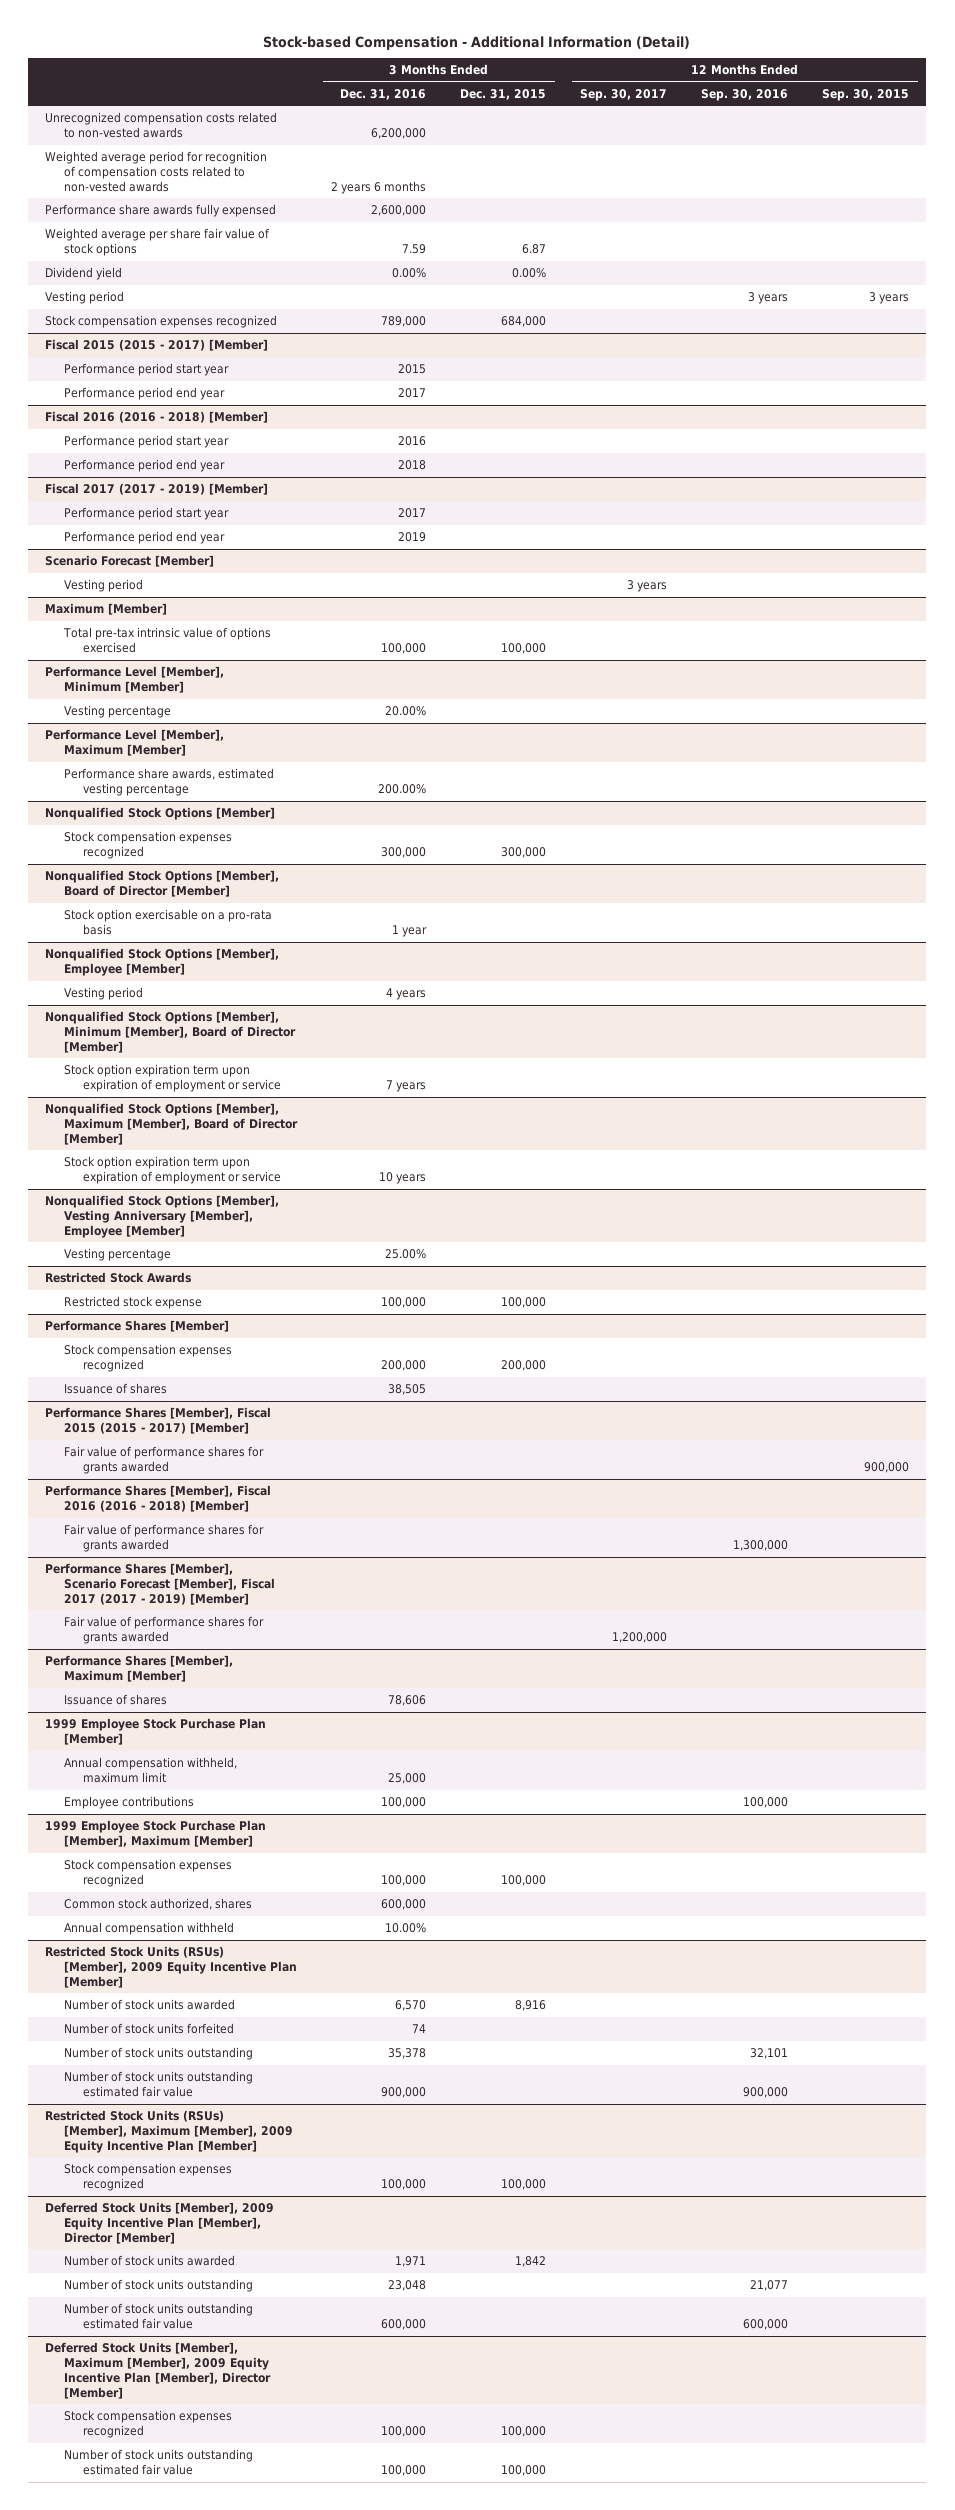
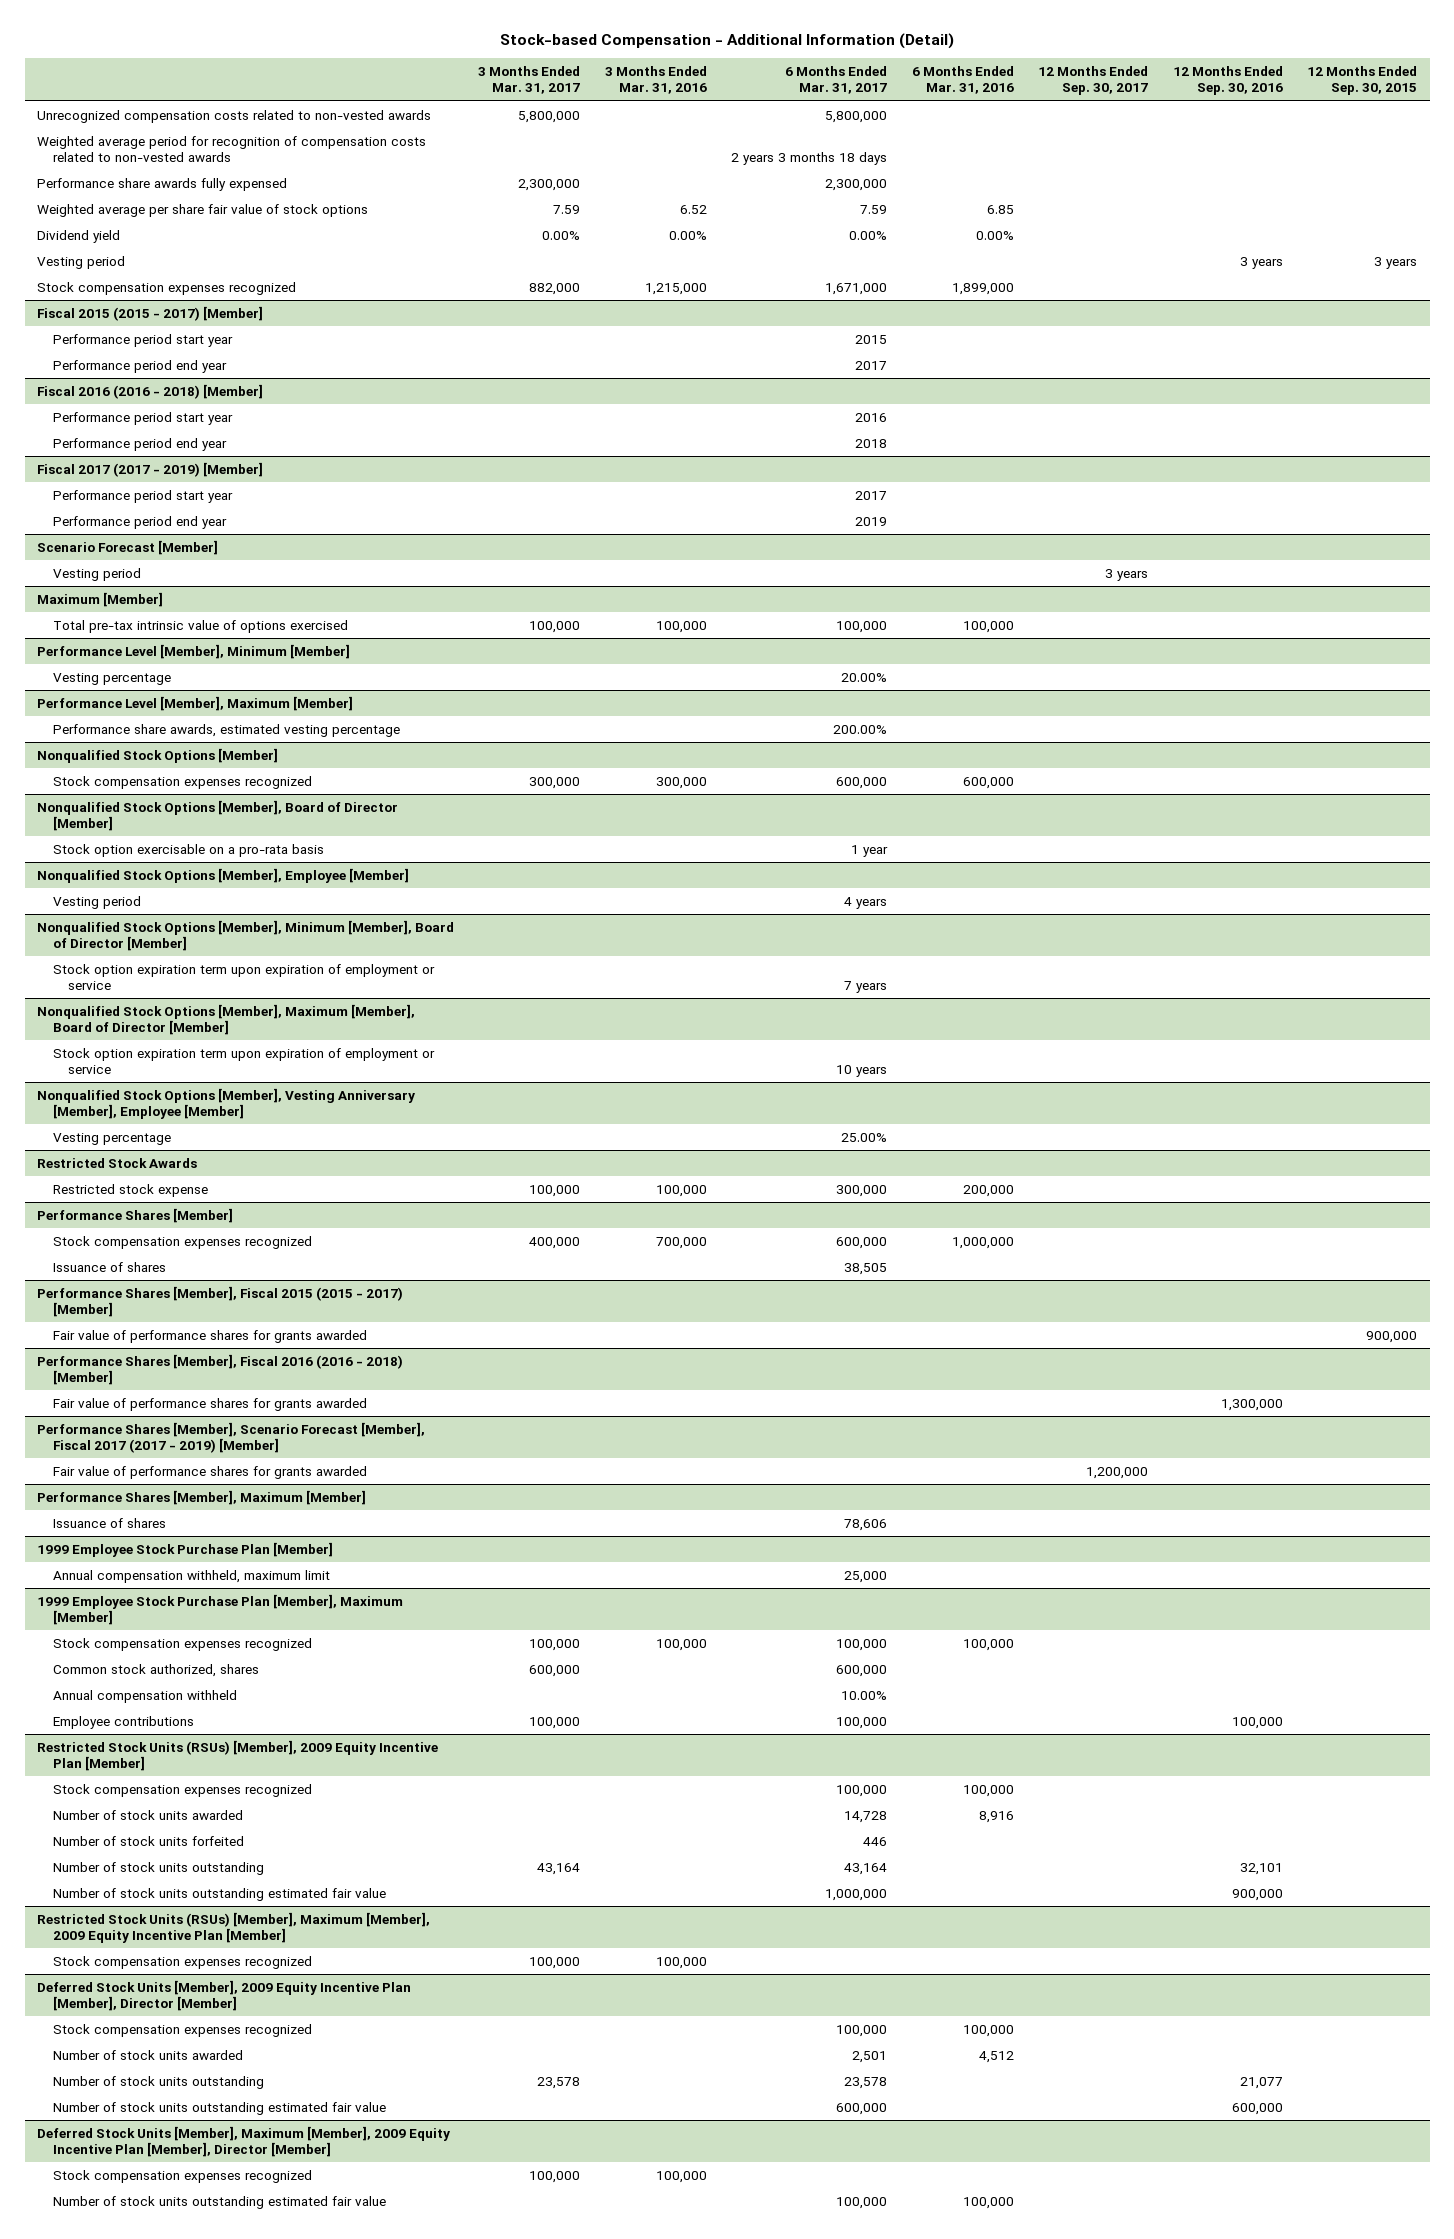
- | 3 Months Ended Dec. 31, 2016 | 3 Months Ended Dec. 31, 2015 | 12 Months Ended Sep. 30, 2017 | 12 Months Ended Sep. 30, 2016 | 12 Months Ended Sep. 30, 2015
+ | 3 Months Ended Mar. 31, 2017 | 3 Months Ended Mar. 31, 2016 | 6 Months Ended Mar. 31, 2017 | 6 Months Ended Mar. 31, 2016 | 12 Months Ended Sep. 30, 2017 | 12 Months Ended Sep. 30, 2016 | 12 Months Ended Sep. 30, 2015
@ 1999 Employee Stock Purchase Plan [Member]
- Employee contributions | 100,000 | | | 100,000 |
@ 1999 Employee Stock Purchase Plan [Member], Maximum [Member]
+ Employee contributions | 100,000 | | 100,000 | | | 100,000 |
@ Restricted Stock Units (RSUs) [Member], 2009 Equity Incentive Plan [Member]
+ Stock compensation expenses recognized | | | 100,000 | 100,000 | | |
@ Deferred Stock Units [Member], 2009 Equity Incentive Plan [Member], Director [Member]
+ Stock compensation expenses recognized | | | 100,000 | 100,000 | | |

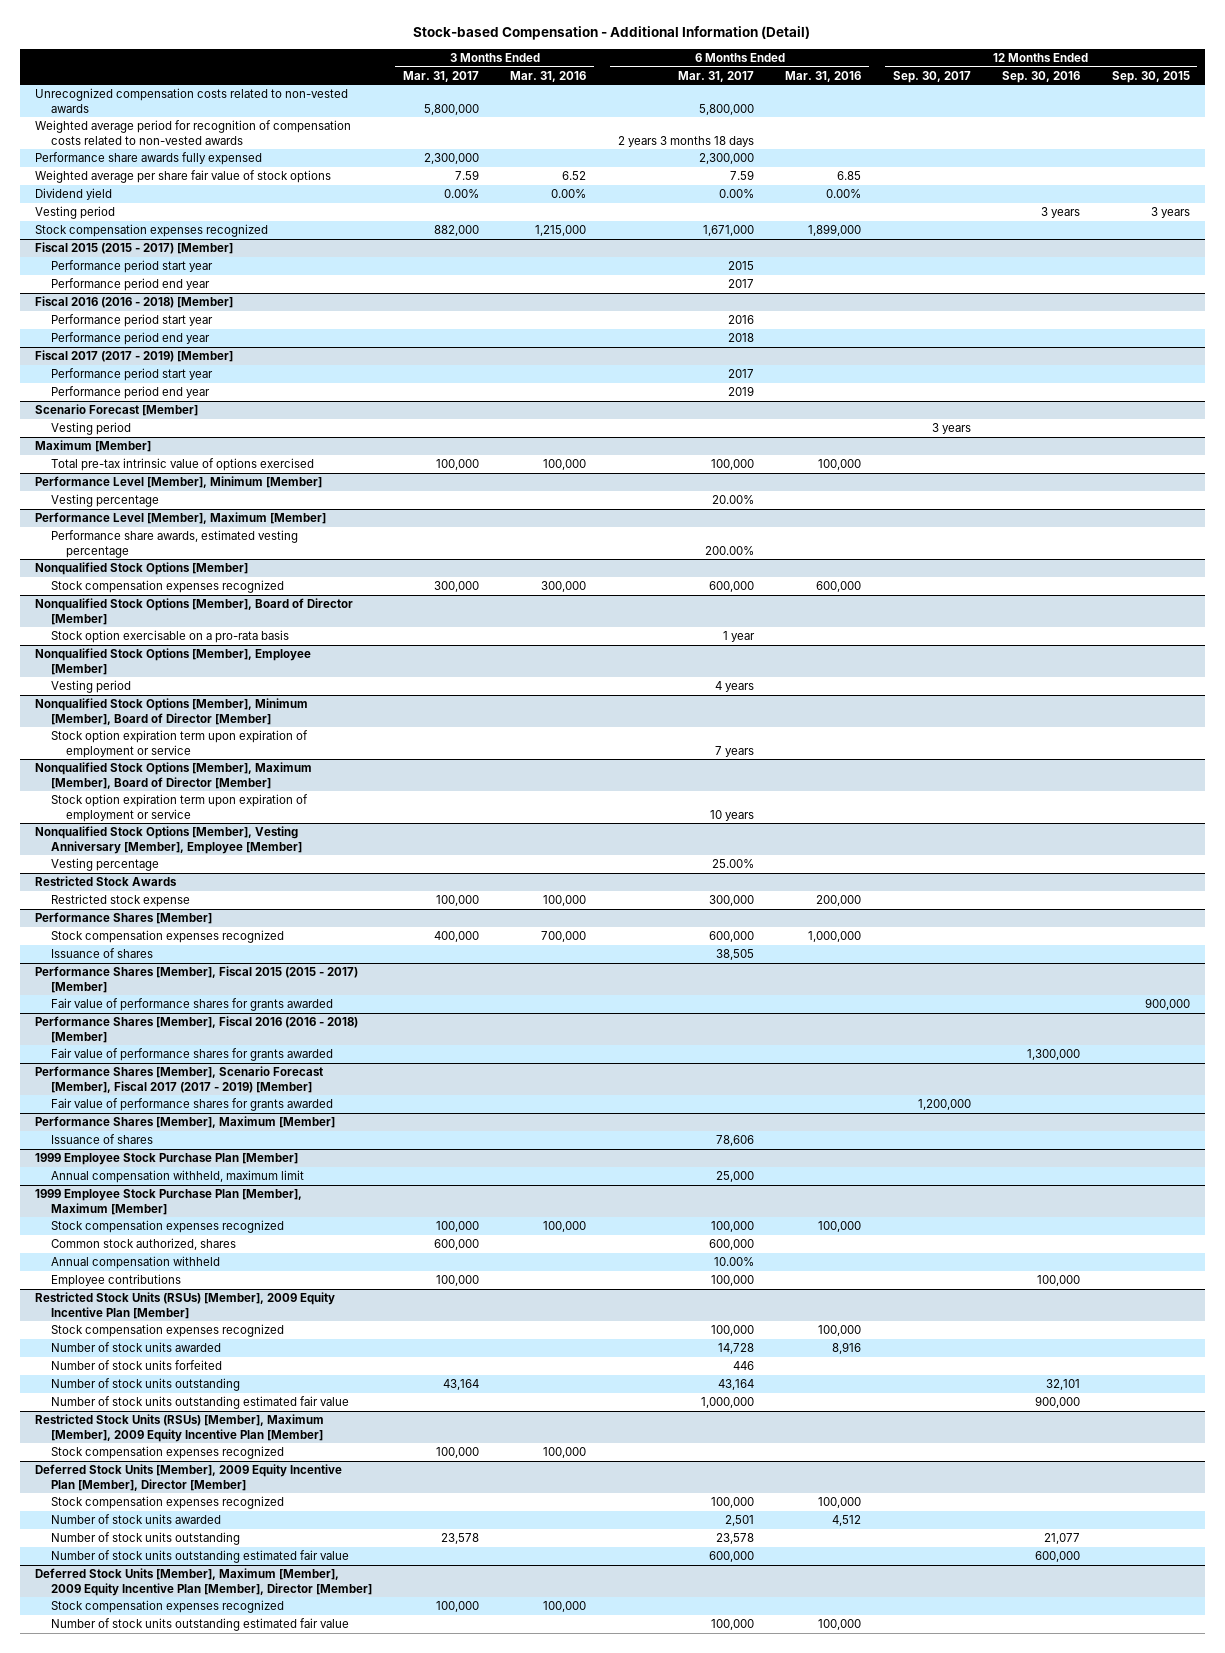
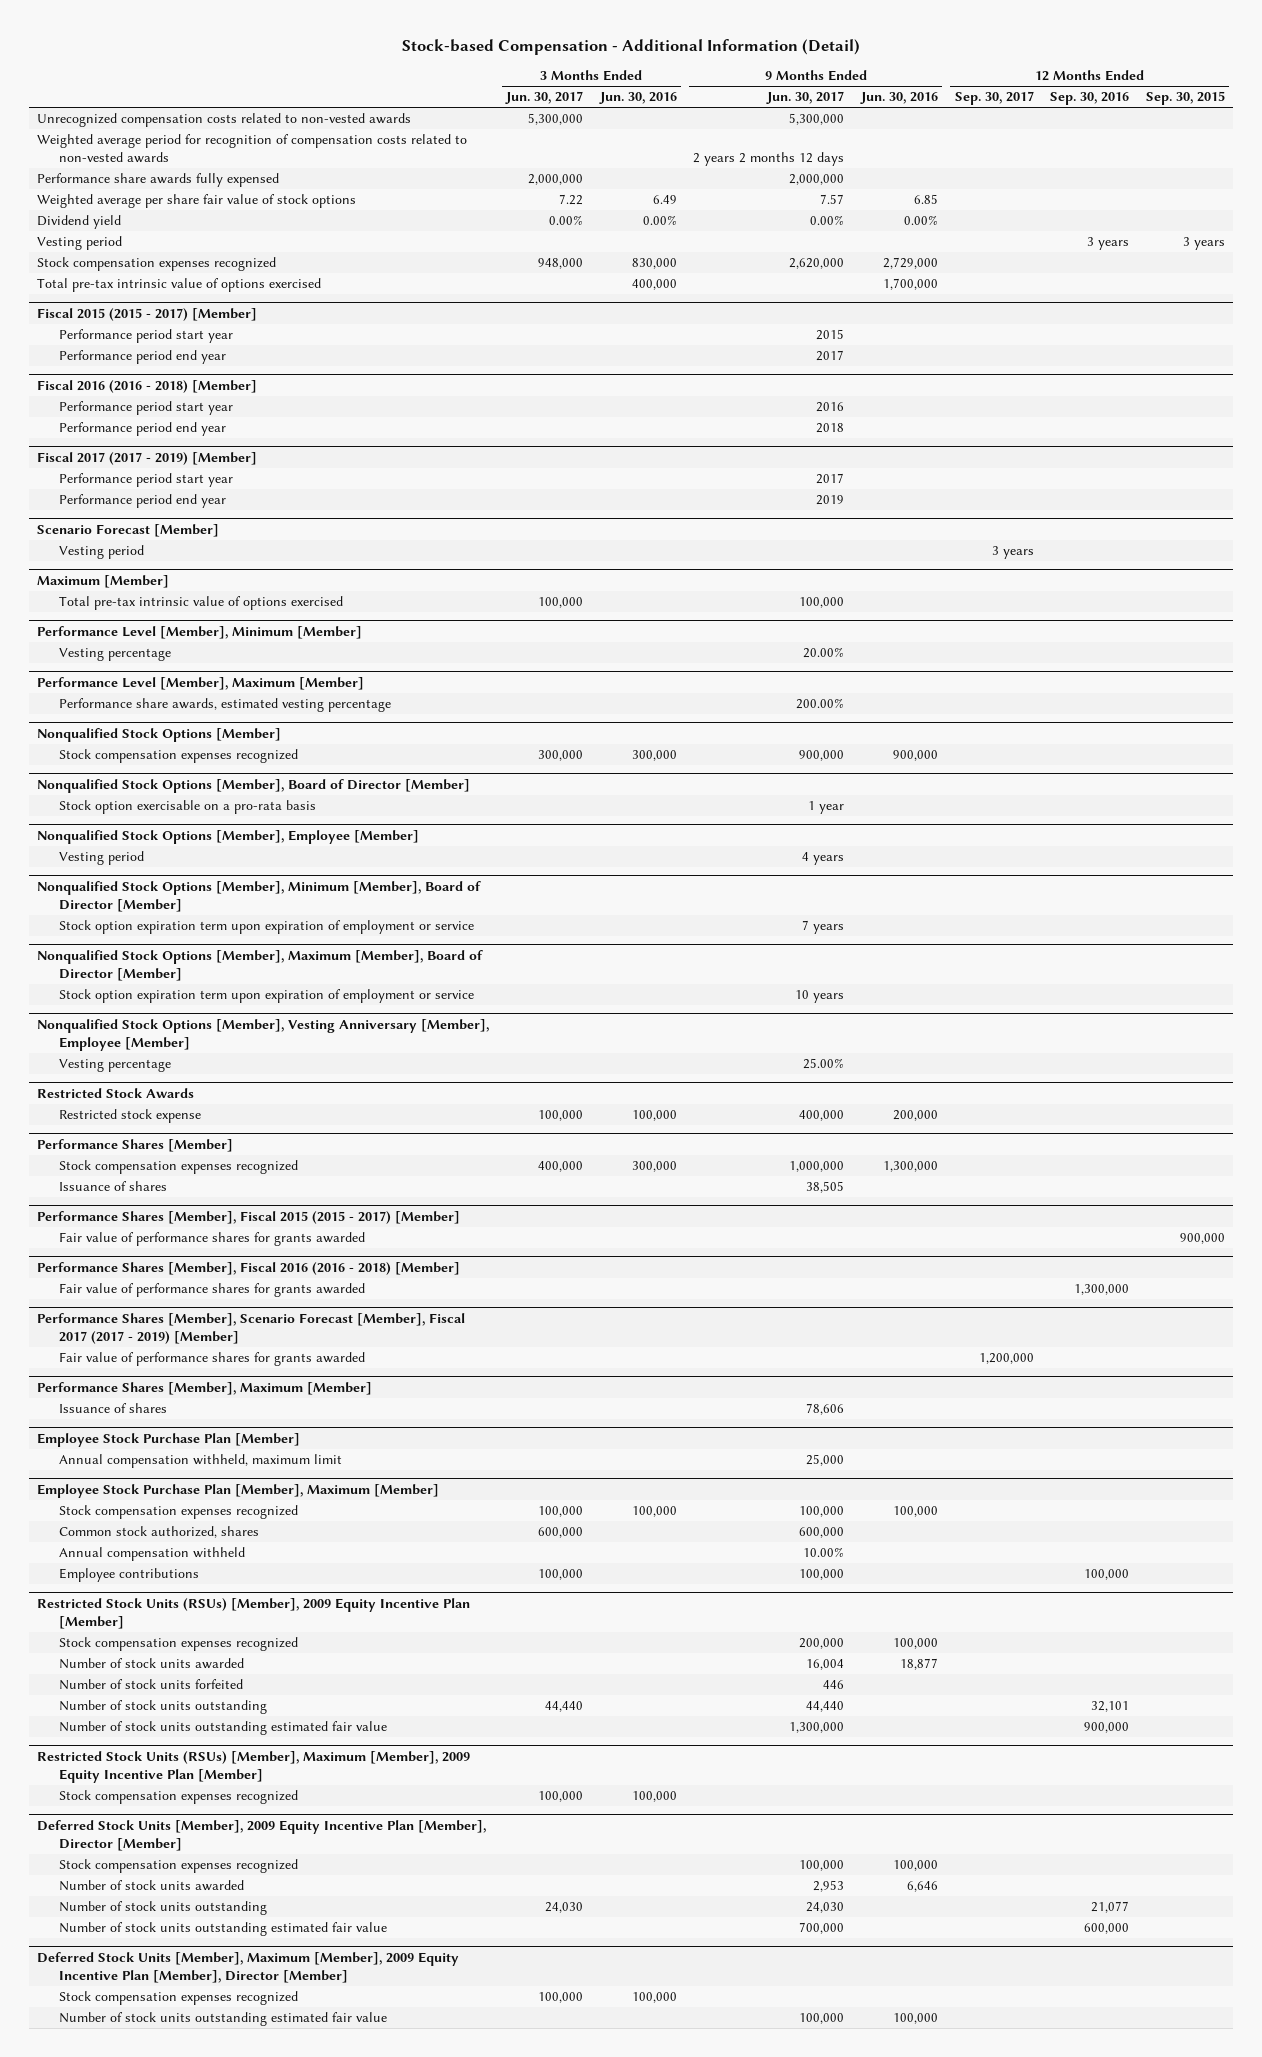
- | 3 Months Ended Mar. 31, 2017 | 3 Months Ended Mar. 31, 2016 | 6 Months Ended Mar. 31, 2017 | 6 Months Ended Mar. 31, 2016 | 12 Months Ended Sep. 30, 2017 | 12 Months Ended Sep. 30, 2016 | 12 Months Ended Sep. 30, 2015
+ | 3 Months Ended Jun. 30, 2017 | 3 Months Ended Jun. 30, 2016 | 9 Months Ended Jun. 30, 2017 | 9 Months Ended Jun. 30, 2016 | 12 Months Ended Sep. 30, 2017 | 12 Months Ended Sep. 30, 2016 | 12 Months Ended Sep. 30, 2015
+ Total pre-tax intrinsic value of options exercised | | 400,000 | | 1,700,000 | | |
- 1999 Employee Stock Purchase Plan [Member]
+ Employee Stock Purchase Plan [Member]
- 1999 Employee Stock Purchase Plan [Member], Maximum [Member]
+ Employee Stock Purchase Plan [Member], Maximum [Member]

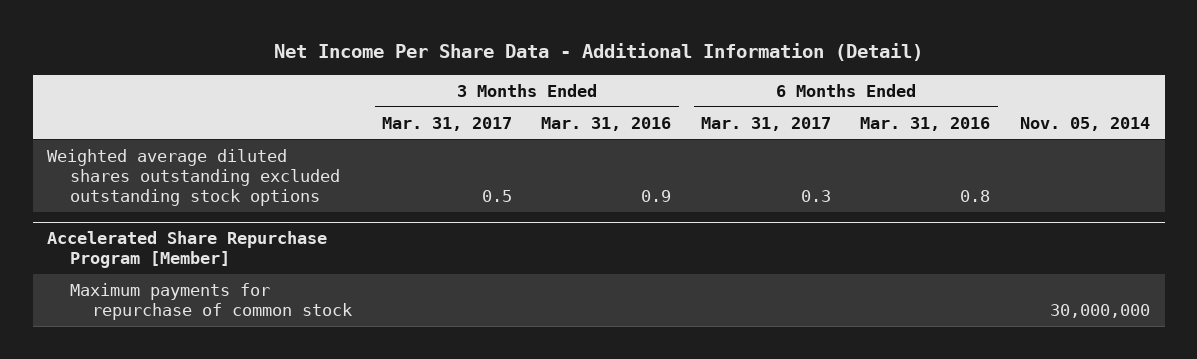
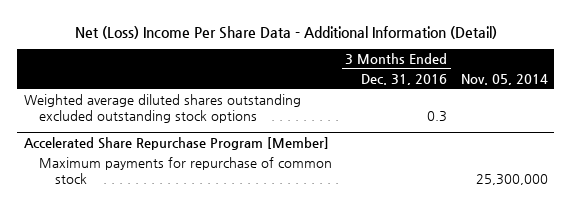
- Net Income Per Share Data - Additional Information (Detail)
+ Net (Loss) Income Per Share Data - Additional Information (Detail)
- | 3 Months Ended Mar. 31, 2017 | 3 Months Ended Mar. 31, 2016 | 6 Months Ended Mar. 31, 2017 | 6 Months Ended Mar. 31, 2016 | Nov. 05, 2014
+ | 3 Months Ended Dec. 31, 2016 | Nov. 05, 2014
@ Accelerated Share Repurchase Program [Member]
- Maximum payments for repurchase of common stock | | | | | 30,000,000
+ Maximum payments for repurchase of common stock | | 25,300,000

